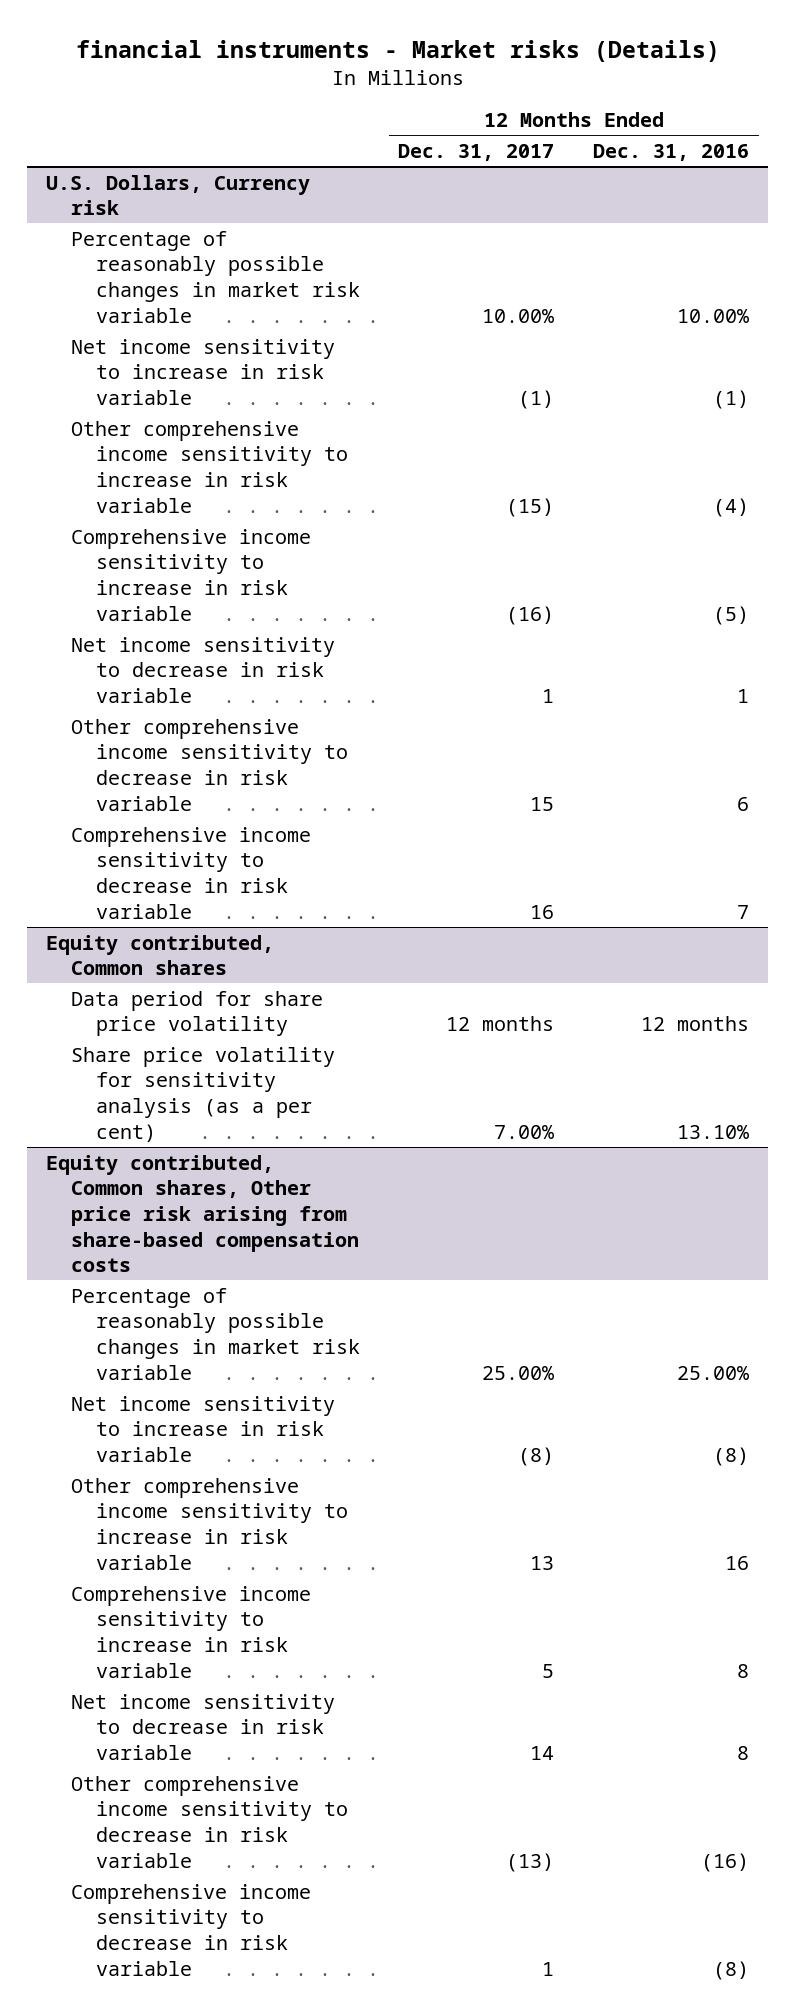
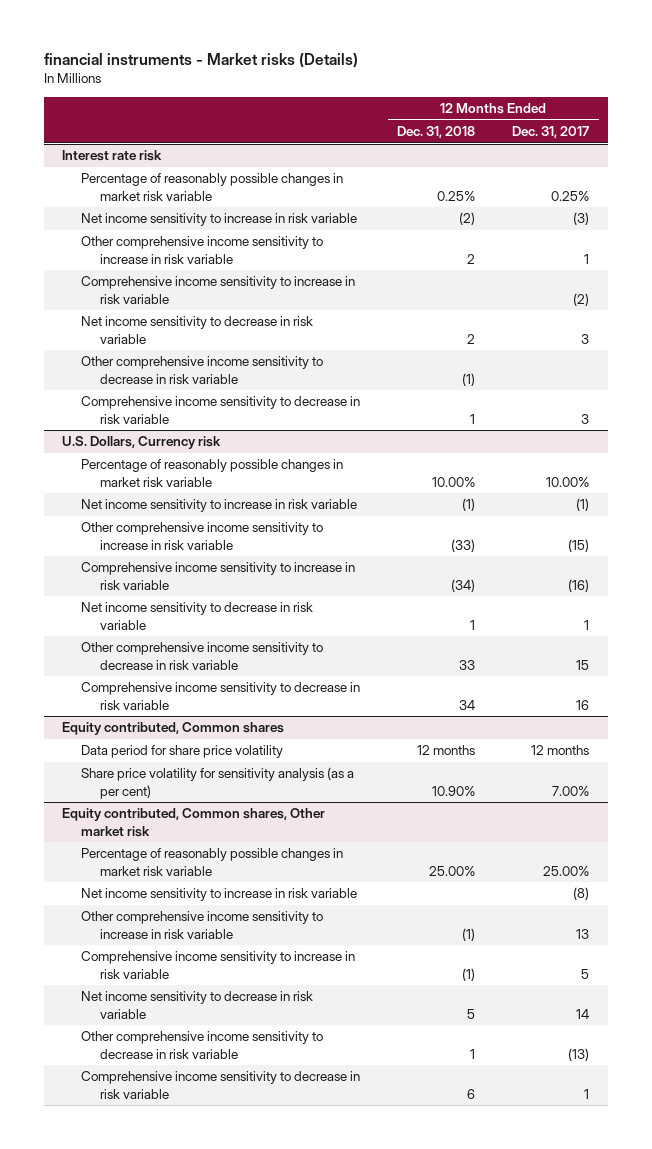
- | 12 Months Ended Dec. 31, 2017 | 12 Months Ended Dec. 31, 2016
+ | 12 Months Ended Dec. 31, 2018 | 12 Months Ended Dec. 31, 2017
+ Interest rate risk
+ Percentage of reasonably possible changes in market risk variable | 0.25% | 0.25%
+ Net income sensitivity to increase in risk variable | (2) | (3)
+ Other comprehensive income sensitivity to increase in risk variable | 2 | 1
+ Comprehensive income sensitivity to increase in risk variable | | (2)
+ Net income sensitivity to decrease in risk variable | 2 | 3
+ Other comprehensive income sensitivity to decrease in risk variable | (1) |
+ Comprehensive income sensitivity to decrease in risk variable | 1 | 3
- Equity contributed, Common shares, Other price risk arising from share-based compensation costs
+ Equity contributed, Common shares, Other market risk

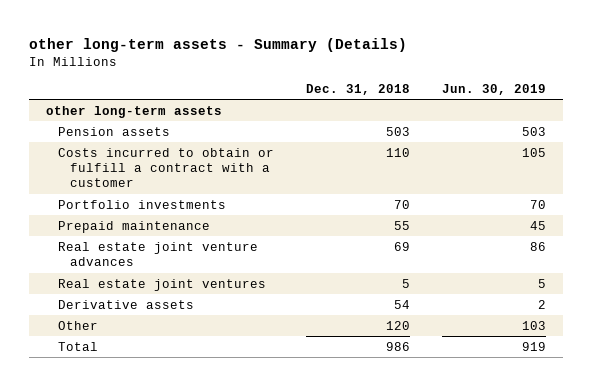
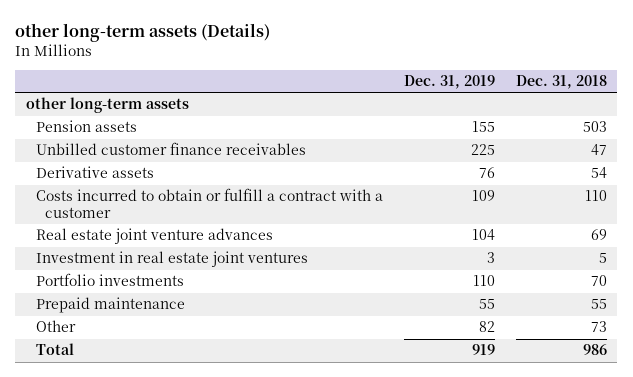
- other long-term assets - Summary (Details)
+ other long-term assets (Details)
- | Dec. 31, 2018 | Jun. 30, 2019
+ | Dec. 31, 2019 | Dec. 31, 2018
+ Unbilled customer finance receivables | 225 | 47
moved up: Derivative assets | 76 | 54
moved up: Real estate joint venture advances | 104 | 69
+ Investment in real estate joint ventures | 3 | 5
- Real estate joint ventures | 5 | 5
- Other | 120 | 103
+ Other | 82 | 73

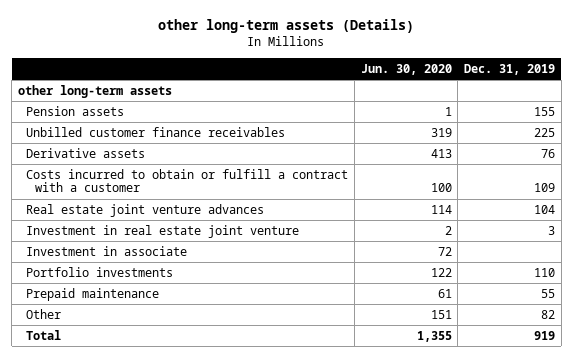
- | Dec. 31, 2019 | Dec. 31, 2018
+ | Jun. 30, 2020 | Dec. 31, 2019
- Investment in real estate joint ventures | 3 | 5
+ Investment in real estate joint venture | 2 | 3
+ Investment in associate | 72 |

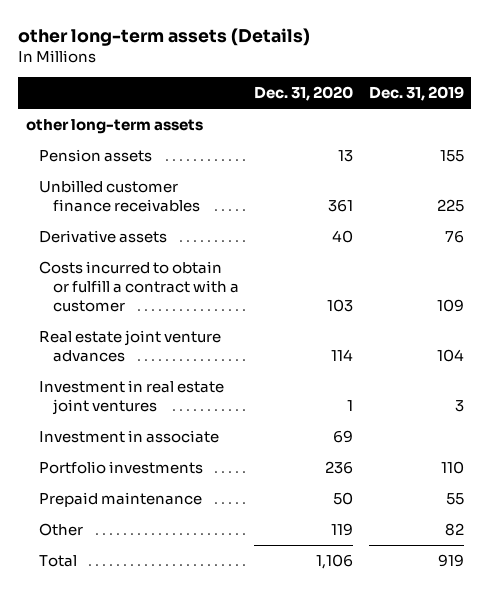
- | Jun. 30, 2020 | Dec. 31, 2019
+ | Dec. 31, 2020 | Dec. 31, 2019
- Investment in real estate joint venture | 2 | 3
+ Investment in real estate joint ventures | 1 | 3

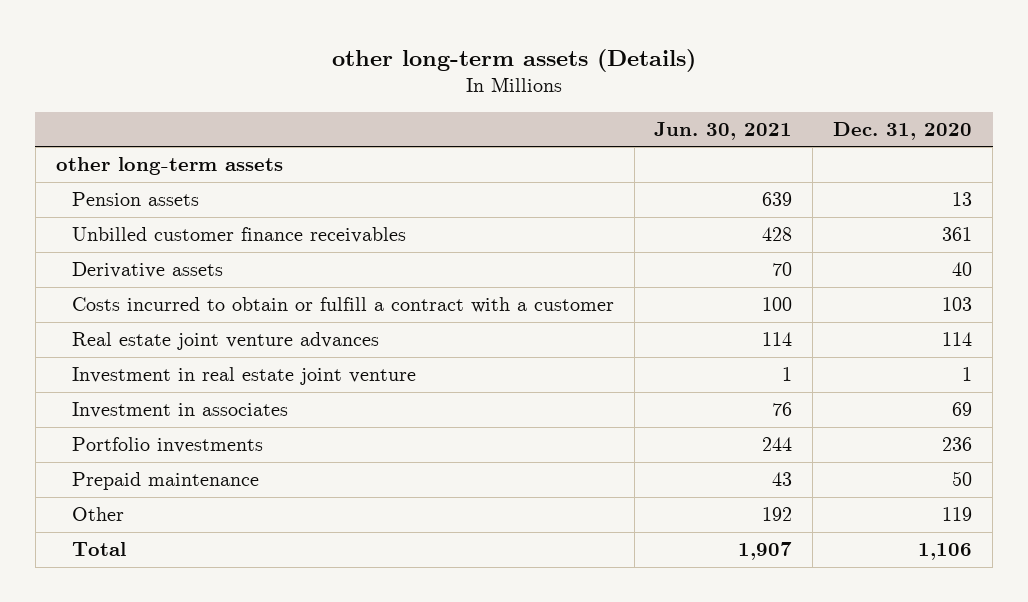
- | Dec. 31, 2020 | Dec. 31, 2019
+ | Jun. 30, 2021 | Dec. 31, 2020
- Investment in real estate joint ventures | 1 | 3
- Investment in associate | 69 |
+ Investment in real estate joint venture | 1 | 1
+ Investment in associates | 76 | 69

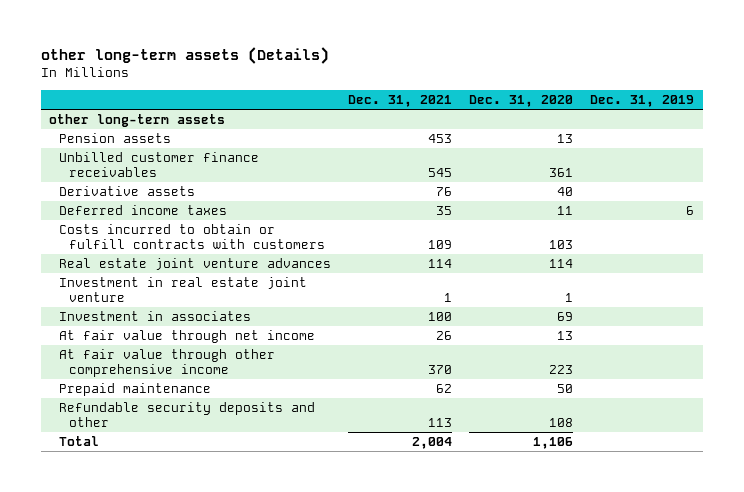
- | Jun. 30, 2021 | Dec. 31, 2020
+ | Dec. 31, 2021 | Dec. 31, 2020 | Dec. 31, 2019
- Costs incurred to obtain or fulfill a contract with a customer | 100 | 103
+ Deferred income taxes | 35 | 11 | 6
+ Costs incurred to obtain or fulfill contracts with customers | 109 | 103 |
- Portfolio investments | 244 | 236
+ At fair value through net income | 26 | 13 |
+ At fair value through other comprehensive income | 370 | 223 |
- Other | 192 | 119
+ Refundable security deposits and other | 113 | 108 |

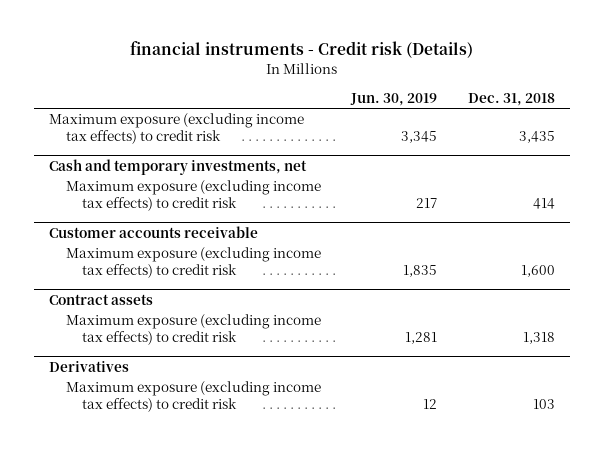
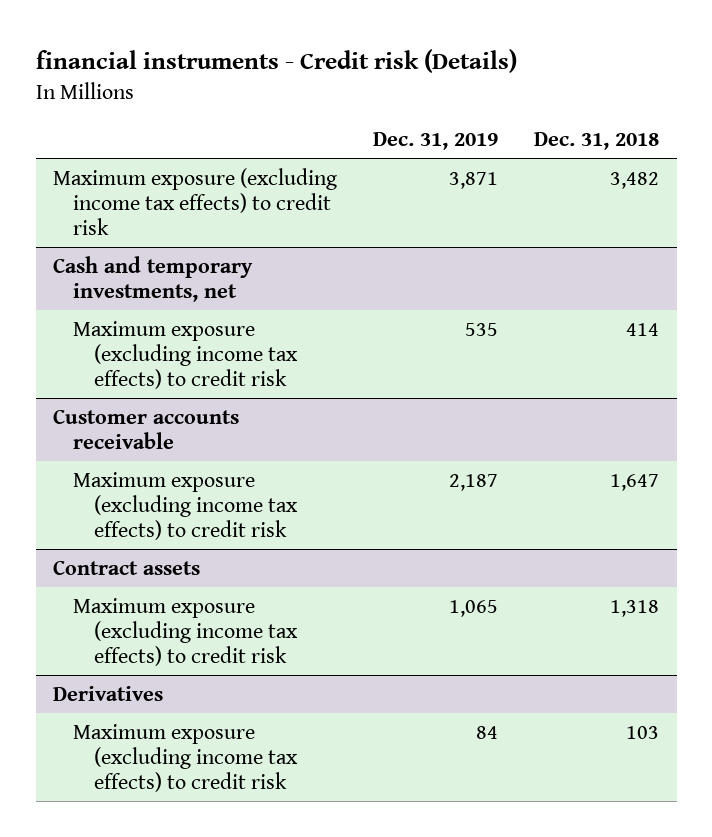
- | Jun. 30, 2019 | Dec. 31, 2018
+ | Dec. 31, 2019 | Dec. 31, 2018
- Maximum exposure (excluding income tax effects) to credit risk | 3,345 | 3,435
+ Maximum exposure (excluding income tax effects) to credit risk | 3,871 | 3,482
@ Customer accounts receivable
- Maximum exposure (excluding income tax effects) to credit risk | 1,835 | 1,600
+ Maximum exposure (excluding income tax effects) to credit risk | 2,187 | 1,647

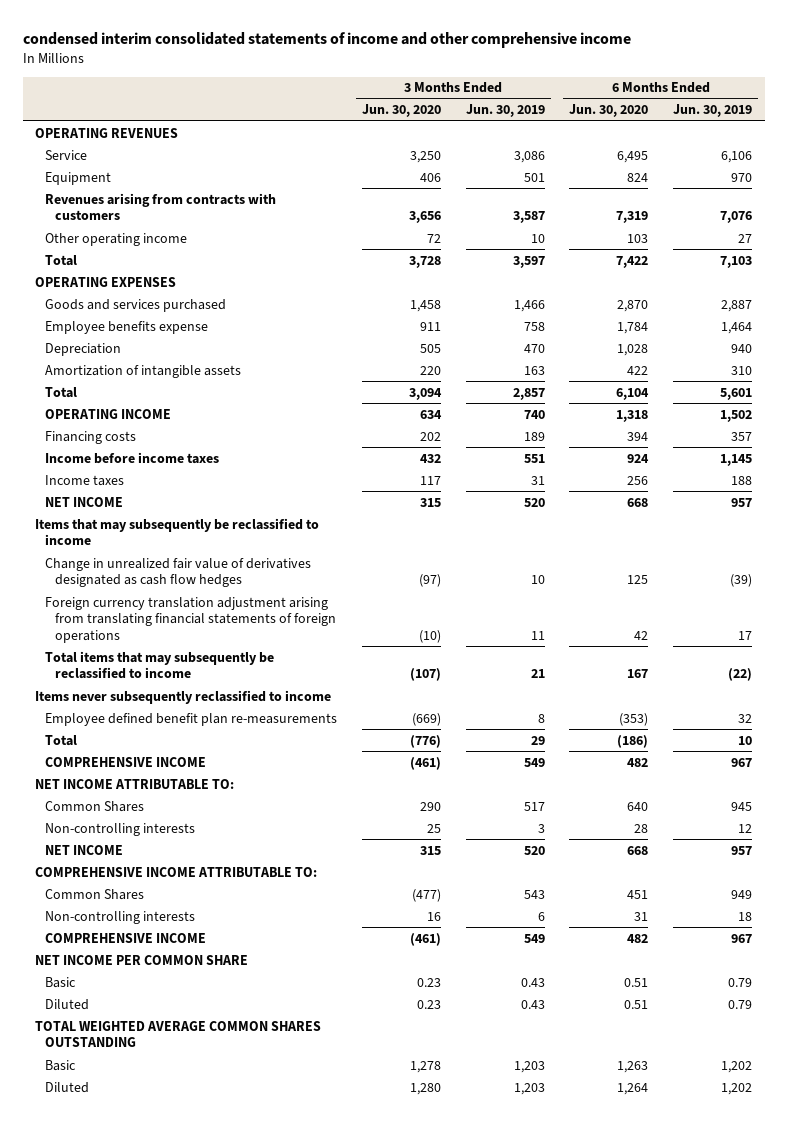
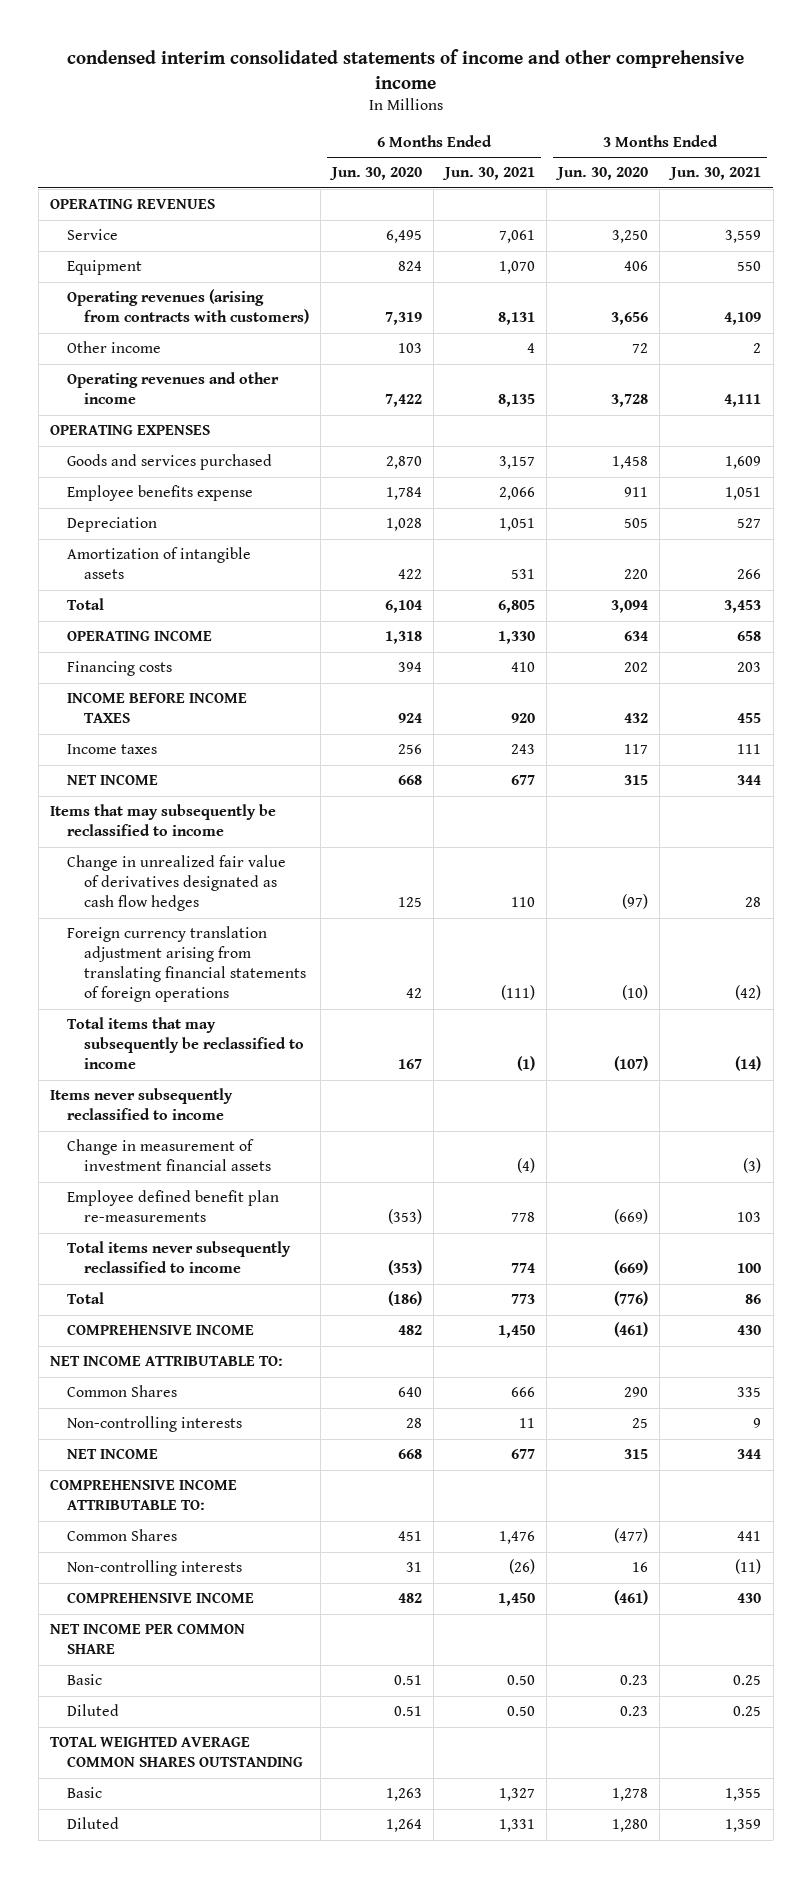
- | 3 Months Ended Jun. 30, 2020 | 3 Months Ended Jun. 30, 2019 | 6 Months Ended Jun. 30, 2020 | 6 Months Ended Jun. 30, 2019
+ | 6 Months Ended Jun. 30, 2020 | 6 Months Ended Jun. 30, 2021 | 3 Months Ended Jun. 30, 2020 | 3 Months Ended Jun. 30, 2021
- Revenues arising from contracts with customers | 3,656 | 3,587 | 7,319 | 7,076
- Other operating income | 72 | 10 | 103 | 27
- Total | 3,728 | 3,597 | 7,422 | 7,103
+ Operating revenues (arising from contracts with customers) | 7,319 | 8,131 | 3,656 | 4,109
+ Other income | 103 | 4 | 72 | 2
+ Operating revenues and other income | 7,422 | 8,135 | 3,728 | 4,111
- Income before income taxes | 432 | 551 | 924 | 1,145
+ INCOME BEFORE INCOME TAXES | 924 | 920 | 432 | 455
+ Change in measurement of investment financial assets | | (4) | | (3)
+ Total items never subsequently reclassified to income | (353) | 774 | (669) | 100

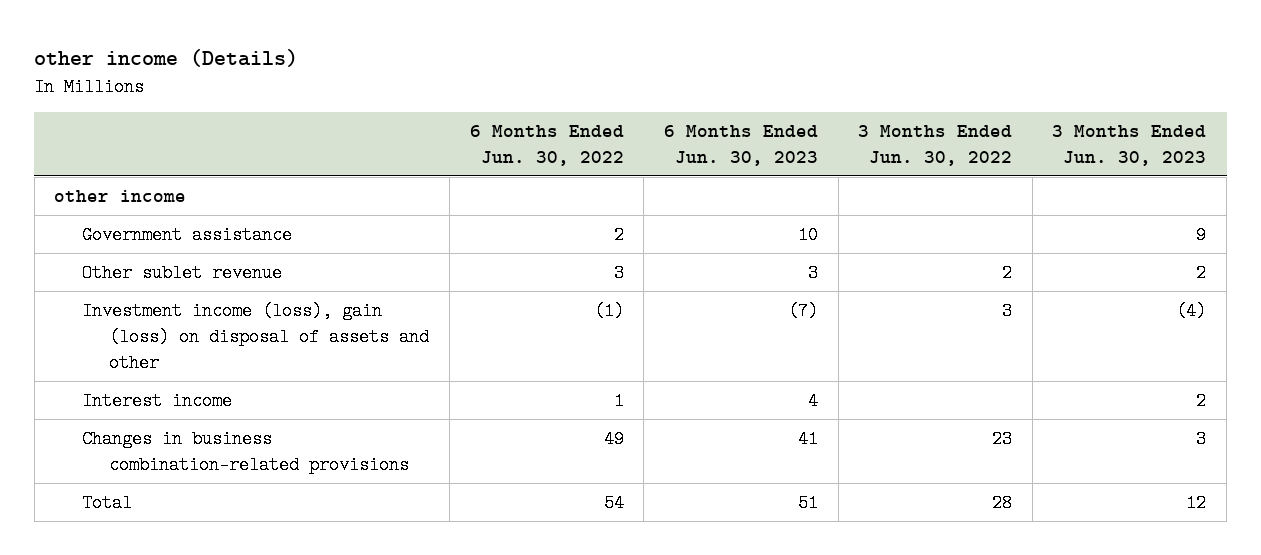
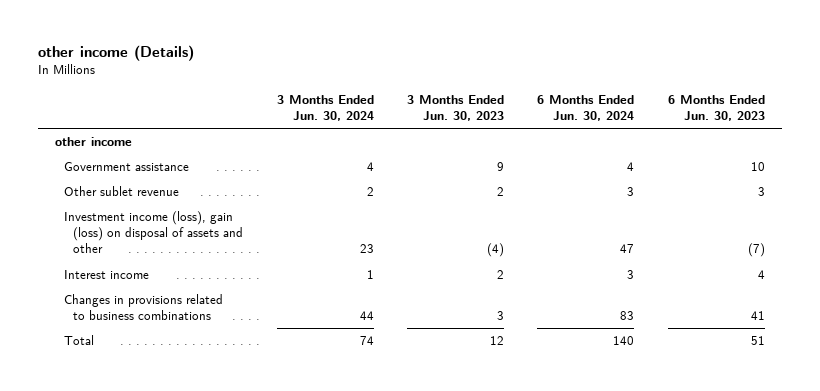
- | 6 Months Ended Jun. 30, 2022 | 6 Months Ended Jun. 30, 2023 | 3 Months Ended Jun. 30, 2022 | 3 Months Ended Jun. 30, 2023
+ | 3 Months Ended Jun. 30, 2024 | 3 Months Ended Jun. 30, 2023 | 6 Months Ended Jun. 30, 2024 | 6 Months Ended Jun. 30, 2023
- Changes in business combination-related provisions | 49 | 41 | 23 | 3
+ Changes in provisions related to business combinations | 44 | 3 | 83 | 41

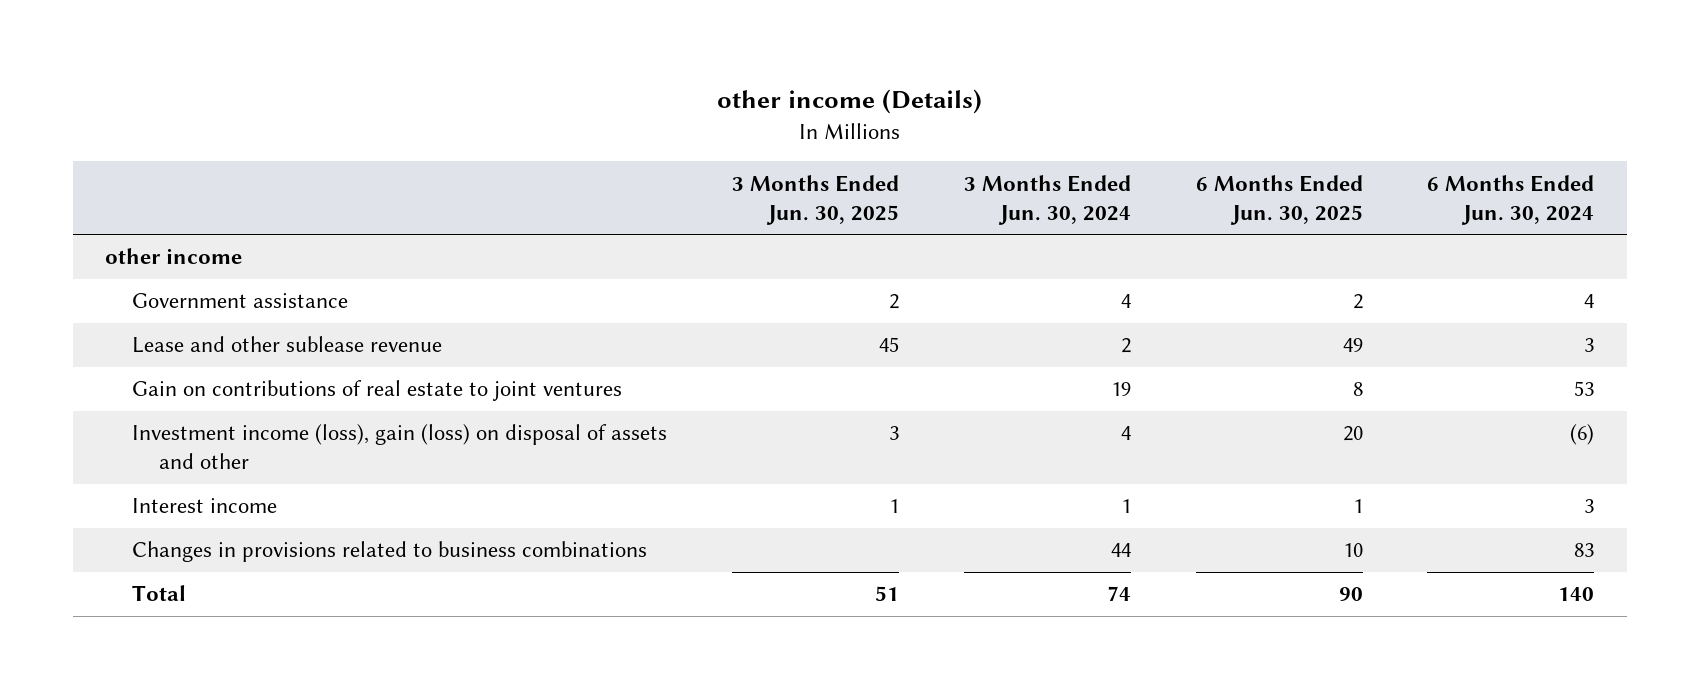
- | 3 Months Ended Jun. 30, 2024 | 3 Months Ended Jun. 30, 2023 | 6 Months Ended Jun. 30, 2024 | 6 Months Ended Jun. 30, 2023
+ | 3 Months Ended Jun. 30, 2025 | 3 Months Ended Jun. 30, 2024 | 6 Months Ended Jun. 30, 2025 | 6 Months Ended Jun. 30, 2024
- Other sublet revenue | 2 | 2 | 3 | 3
- Investment income (loss), gain (loss) on disposal of assets and other | 23 | (4) | 47 | (7)
+ Lease and other sublease revenue | 45 | 2 | 49 | 3
+ Gain on contributions of real estate to joint ventures | | 19 | 8 | 53
+ Investment income (loss), gain (loss) on disposal of assets and other | 3 | 4 | 20 | (6)

